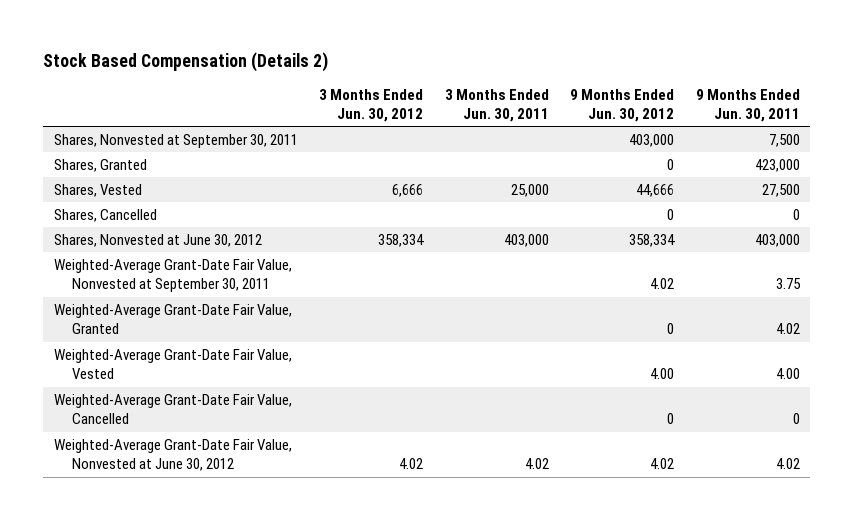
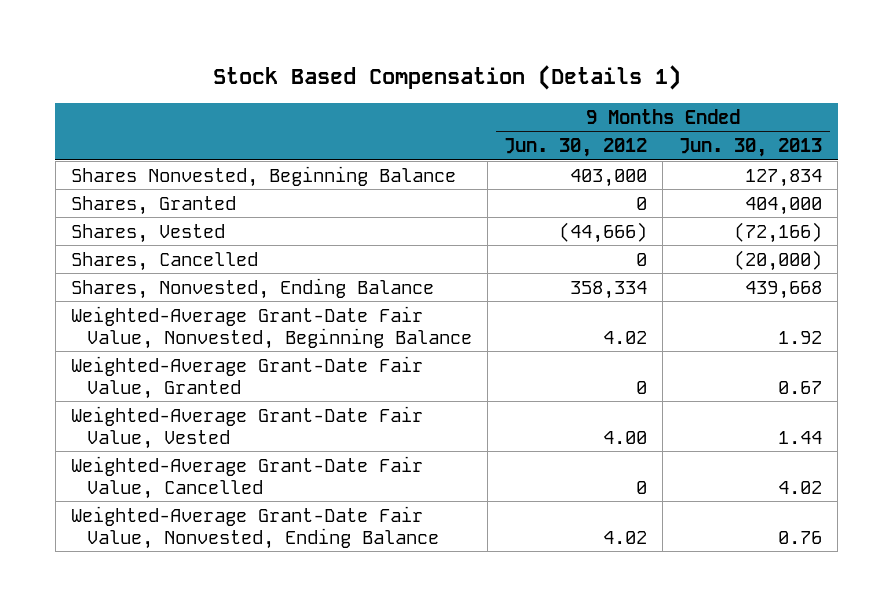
- Stock Based Compensation (Details 2)
+ Stock Based Compensation (Details 1)
- | 3 Months Ended Jun. 30, 2012 | 3 Months Ended Jun. 30, 2011 | 9 Months Ended Jun. 30, 2012 | 9 Months Ended Jun. 30, 2011
+ | 9 Months Ended Jun. 30, 2012 | 9 Months Ended Jun. 30, 2013
- Shares, Nonvested at September 30, 2011 | | | 403,000 | 7,500
+ Shares Nonvested, Beginning Balance | 403,000 | 127,834
- Shares, Vested | 6,666 | 25,000 | 44,666 | 27,500
+ Shares, Vested | (44,666) | (72,166)
- Shares, Nonvested at June 30, 2012 | 358,334 | 403,000 | 358,334 | 403,000
- Weighted-Average Grant-Date Fair Value, Nonvested at September 30, 2011 | | | 4.02 | 3.75
+ Shares, Nonvested, Ending Balance | 358,334 | 439,668
+ Weighted-Average Grant-Date Fair Value, Nonvested, Beginning Balance | 4.02 | 1.92
- Weighted-Average Grant-Date Fair Value, Nonvested at June 30, 2012 | 4.02 | 4.02 | 4.02 | 4.02
+ Weighted-Average Grant-Date Fair Value, Nonvested, Ending Balance | 4.02 | 0.76

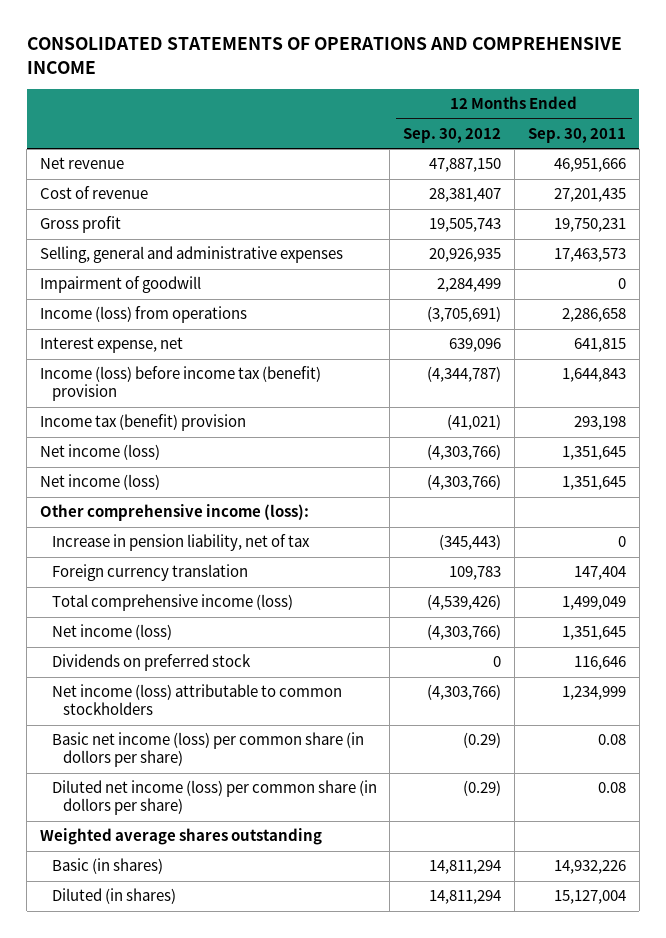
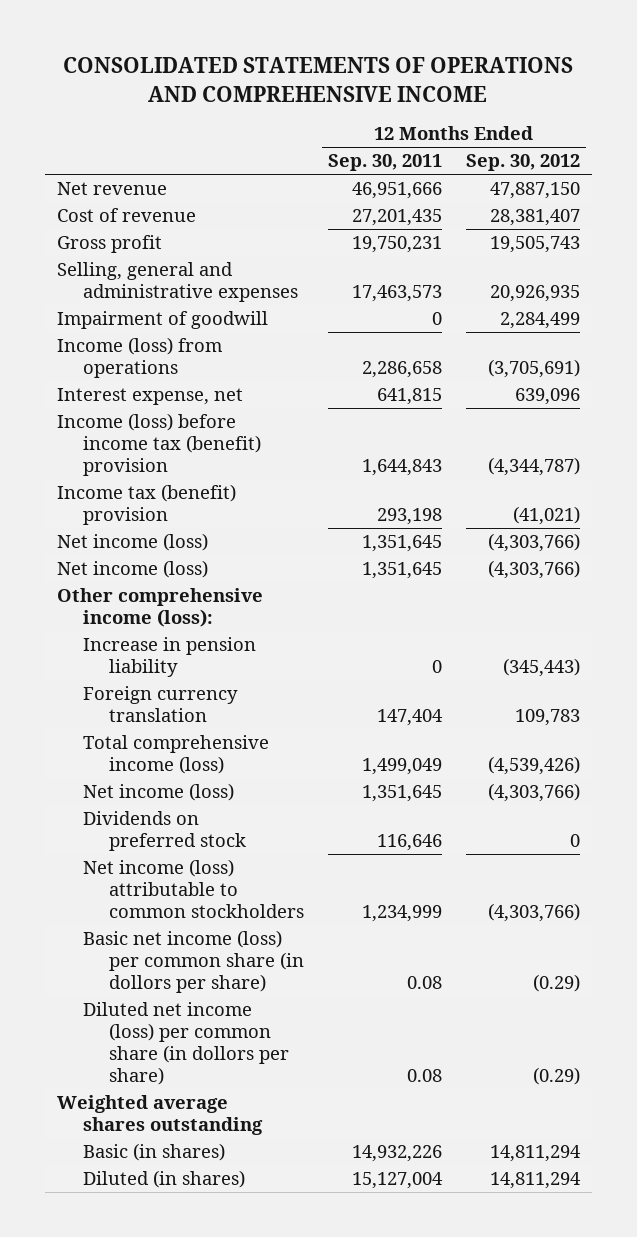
- | 12 Months Ended Sep. 30, 2012 | 12 Months Ended Sep. 30, 2011
+ | 12 Months Ended Sep. 30, 2011 | 12 Months Ended Sep. 30, 2012
- Increase in pension liability, net of tax | (345,443) | 0
+ Increase in pension liability | 0 | (345,443)

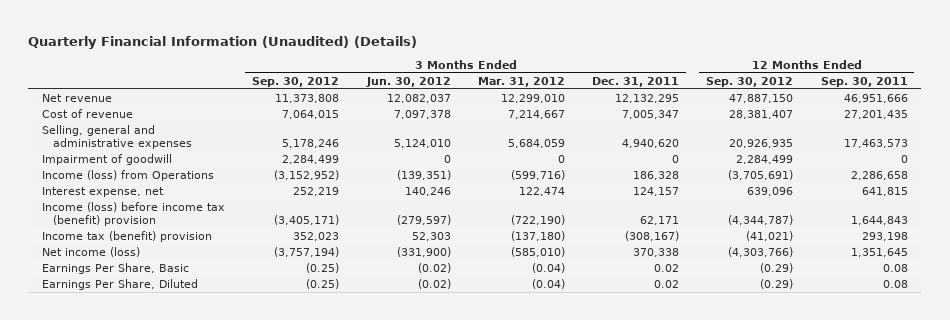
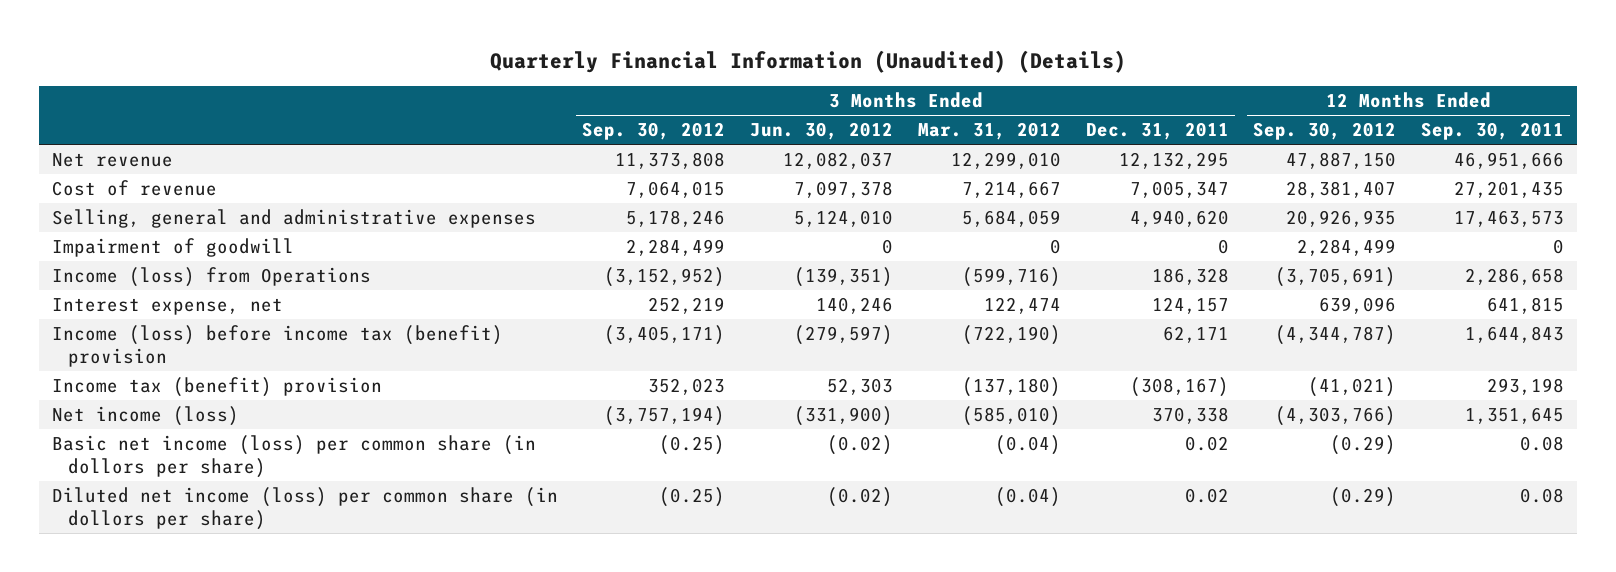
- Earnings Per Share, Basic | (0.25) | (0.02) | (0.04) | 0.02 | (0.29) | 0.08
- Earnings Per Share, Diluted | (0.25) | (0.02) | (0.04) | 0.02 | (0.29) | 0.08
+ Basic net income (loss) per common share (in dollors per share) | (0.25) | (0.02) | (0.04) | 0.02 | (0.29) | 0.08
+ Diluted net income (loss) per common share (in dollors per share) | (0.25) | (0.02) | (0.04) | 0.02 | (0.29) | 0.08

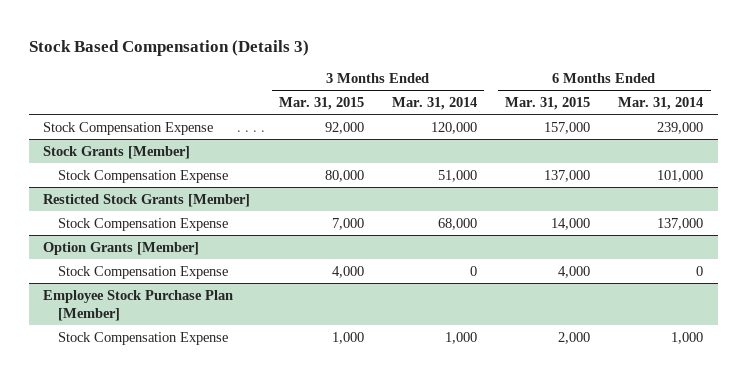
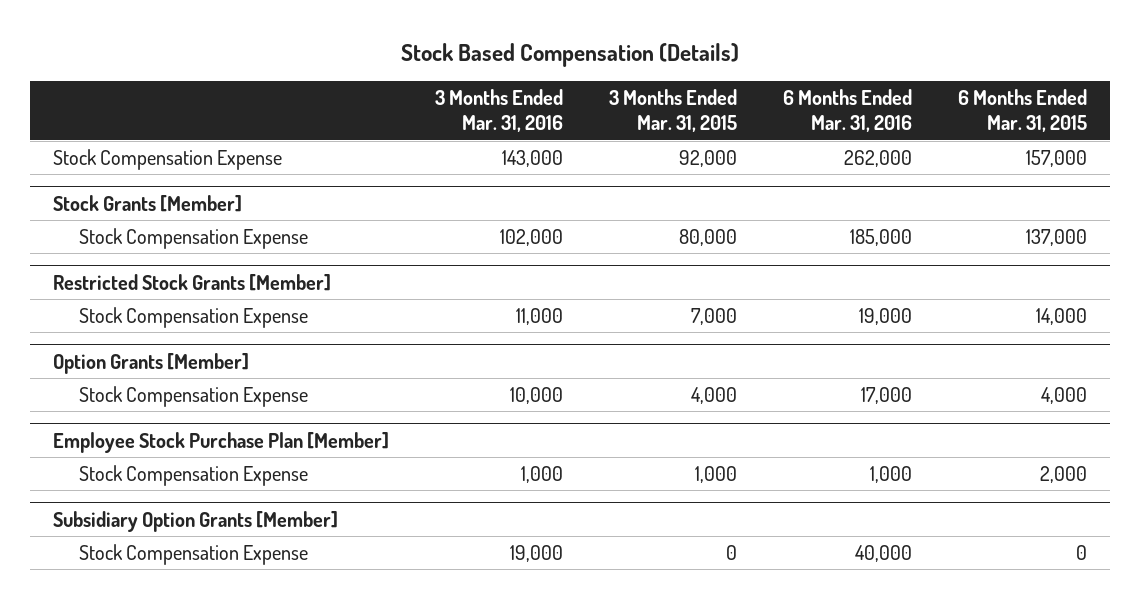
- Stock Based Compensation (Details 3)
+ Stock Based Compensation (Details)
- | 3 Months Ended Mar. 31, 2015 | 3 Months Ended Mar. 31, 2014 | 6 Months Ended Mar. 31, 2015 | 6 Months Ended Mar. 31, 2014
+ | 3 Months Ended Mar. 31, 2016 | 3 Months Ended Mar. 31, 2015 | 6 Months Ended Mar. 31, 2016 | 6 Months Ended Mar. 31, 2015
- Resticted Stock Grants [Member]
+ Restricted Stock Grants [Member]
+ Subsidiary Option Grants [Member]
+ Stock Compensation Expense | 19,000 | 0 | 40,000 | 0

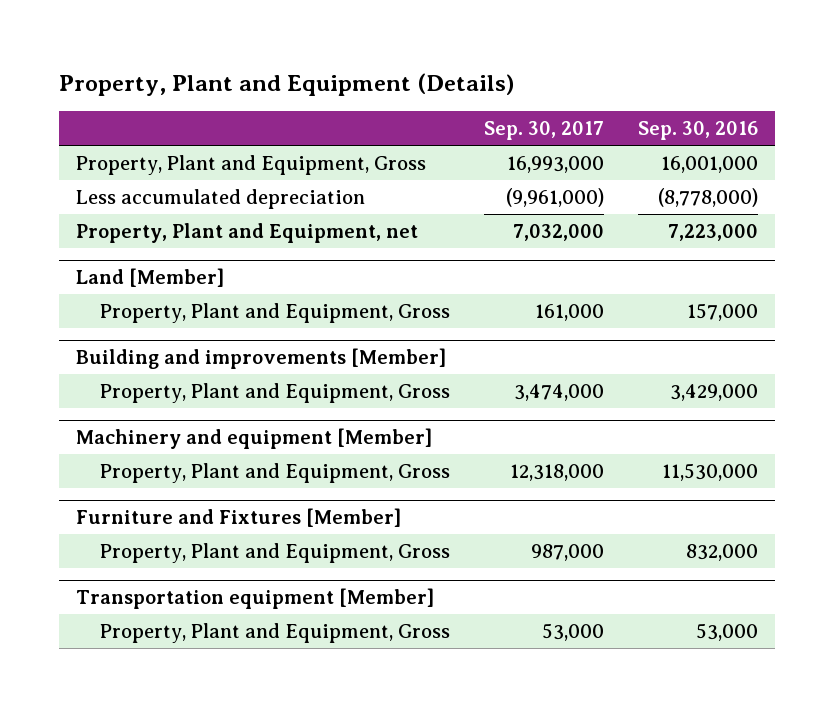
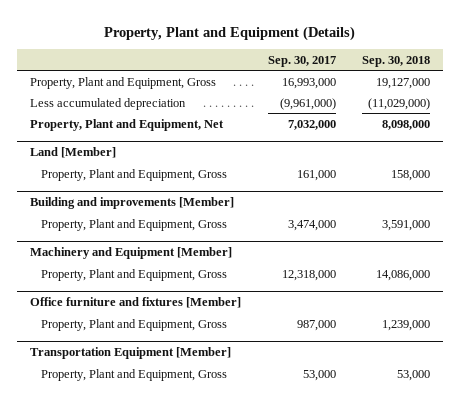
- | Sep. 30, 2017 | Sep. 30, 2016
+ | Sep. 30, 2017 | Sep. 30, 2018
- Property, Plant and Equipment, net | 7,032,000 | 7,223,000
+ Property, Plant and Equipment, Net | 7,032,000 | 8,098,000
- Machinery and equipment [Member]
+ Machinery and Equipment [Member]
- Furniture and Fixtures [Member]
+ Office furniture and fixtures [Member]
- Transportation equipment [Member]
+ Transportation Equipment [Member]

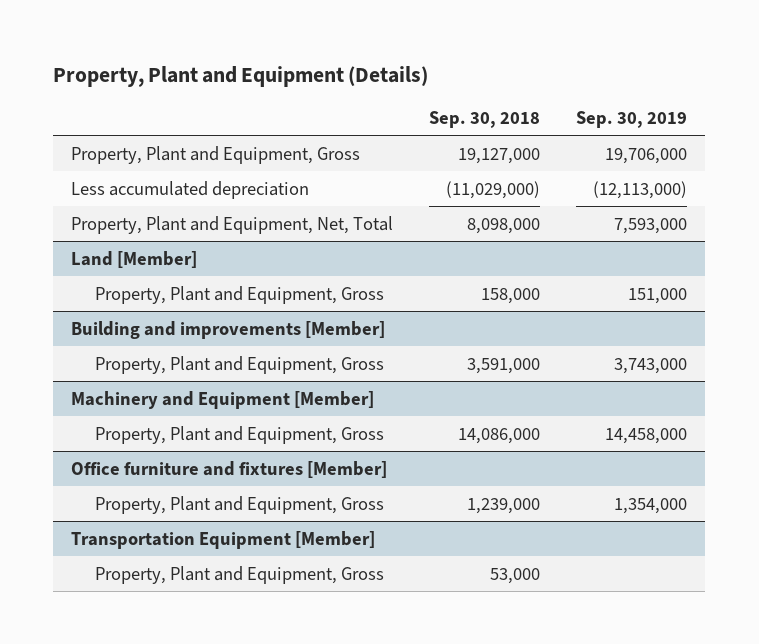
- | Sep. 30, 2017 | Sep. 30, 2018
+ | Sep. 30, 2018 | Sep. 30, 2019
- Property, Plant and Equipment, Net | 7,032,000 | 8,098,000
+ Property, Plant and Equipment, Net, Total | 8,098,000 | 7,593,000

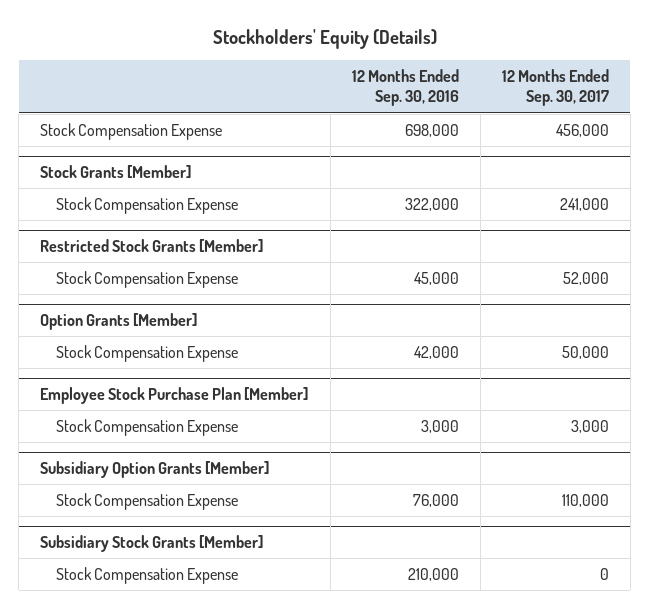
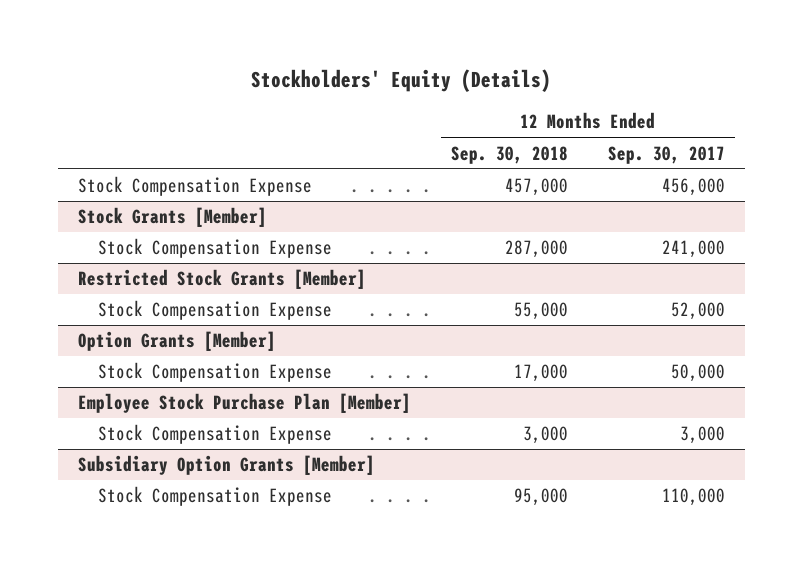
- | 12 Months Ended Sep. 30, 2016 | 12 Months Ended Sep. 30, 2017
+ | 12 Months Ended Sep. 30, 2018 | 12 Months Ended Sep. 30, 2017
- Subsidiary Stock Grants [Member]
- Stock Compensation Expense | 210,000 | 0

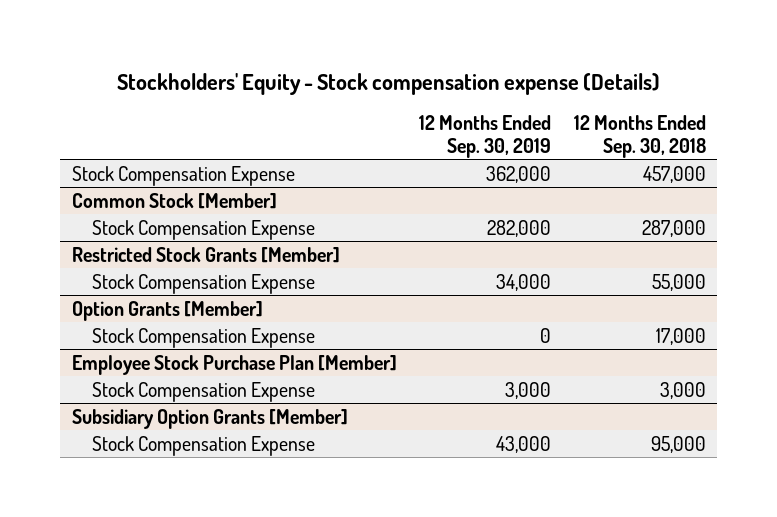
- Stockholders' Equity (Details)
+ Stockholders' Equity - Stock compensation expense (Details)
- | 12 Months Ended Sep. 30, 2018 | 12 Months Ended Sep. 30, 2017
+ | 12 Months Ended Sep. 30, 2019 | 12 Months Ended Sep. 30, 2018
- Stock Grants [Member]
+ Common Stock [Member]

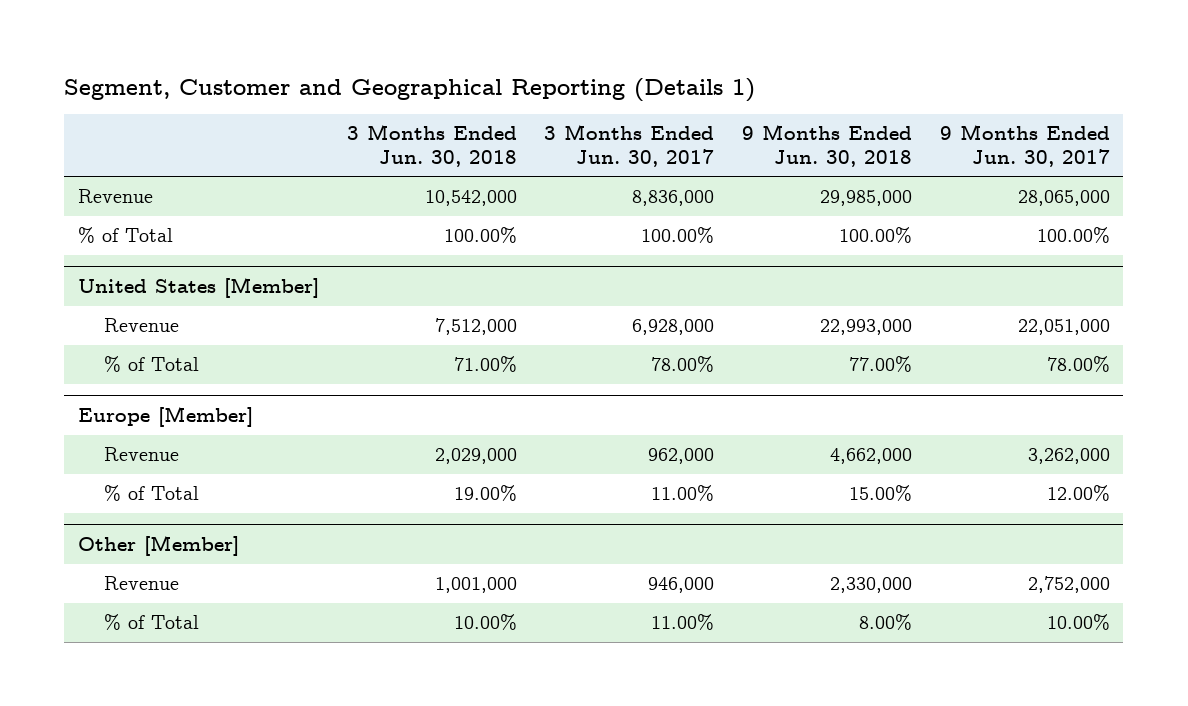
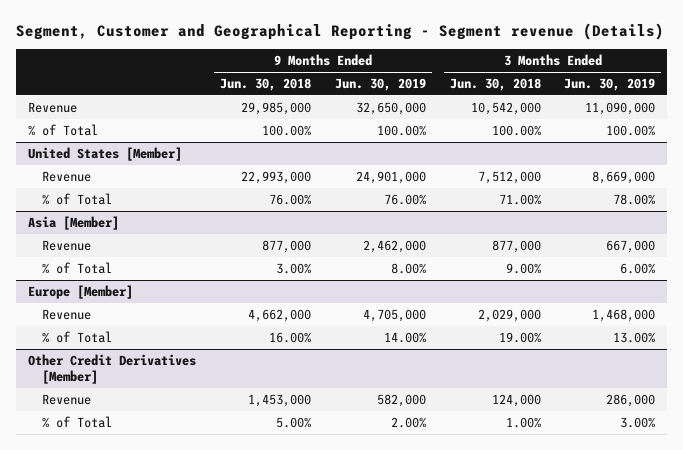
- Segment, Customer and Geographical Reporting (Details 1)
+ Segment, Customer and Geographical Reporting - Segment revenue (Details)
- | 3 Months Ended Jun. 30, 2018 | 3 Months Ended Jun. 30, 2017 | 9 Months Ended Jun. 30, 2018 | 9 Months Ended Jun. 30, 2017
+ | 9 Months Ended Jun. 30, 2018 | 9 Months Ended Jun. 30, 2019 | 3 Months Ended Jun. 30, 2018 | 3 Months Ended Jun. 30, 2019
@ United States [Member]
- % of Total | 71.00% | 78.00% | 77.00% | 78.00%
+ % of Total | 76.00% | 76.00% | 71.00% | 78.00%
+ Asia [Member]
+ Revenue | 877,000 | 2,462,000 | 877,000 | 667,000
+ % of Total | 3.00% | 8.00% | 9.00% | 6.00%
@ Europe [Member]
- % of Total | 19.00% | 11.00% | 15.00% | 12.00%
- Other [Member]
- Revenue | 1,001,000 | 946,000 | 2,330,000 | 2,752,000
- % of Total | 10.00% | 11.00% | 8.00% | 10.00%
@ Europe [Member]
+ % of Total | 16.00% | 14.00% | 19.00% | 13.00%
+ Other Credit Derivatives [Member]
+ Revenue | 1,453,000 | 582,000 | 124,000 | 286,000
+ % of Total | 5.00% | 2.00% | 1.00% | 3.00%

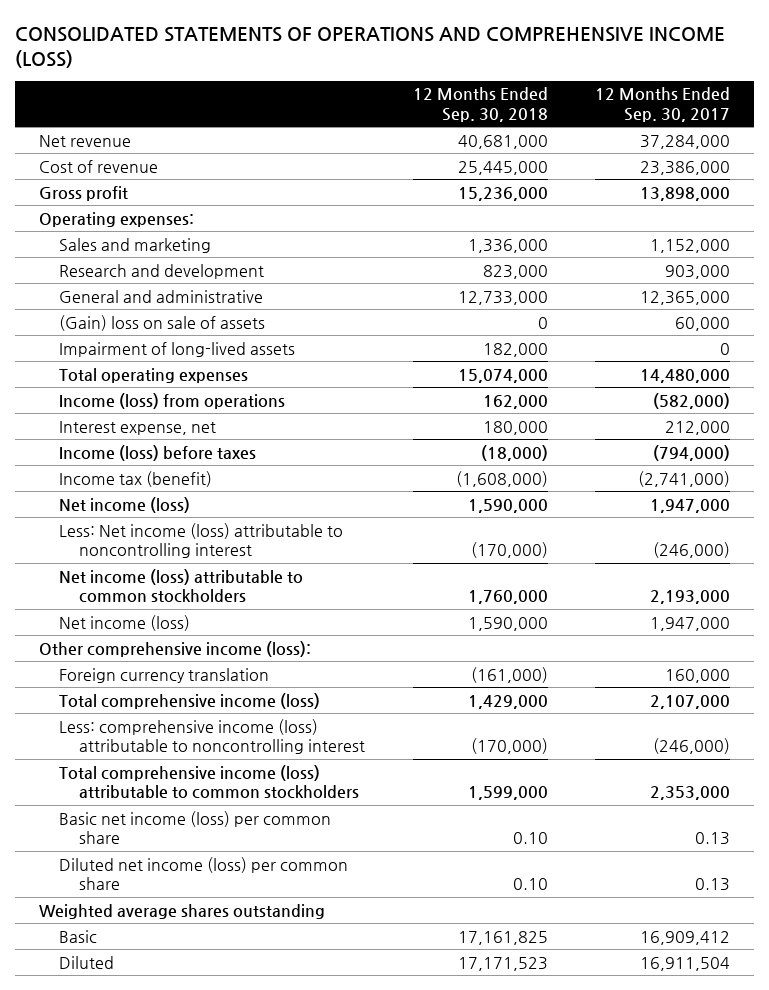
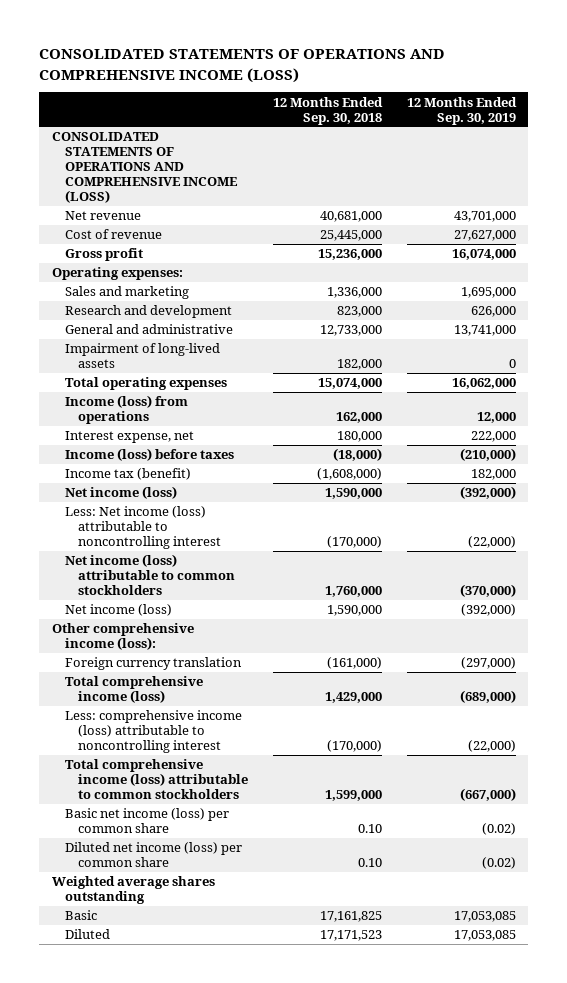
- | 12 Months Ended Sep. 30, 2018 | 12 Months Ended Sep. 30, 2017
+ | 12 Months Ended Sep. 30, 2018 | 12 Months Ended Sep. 30, 2019
+ CONSOLIDATED STATEMENTS OF OPERATIONS AND COMPREHENSIVE INCOME (LOSS)
- (Gain) loss on sale of assets | 0 | 60,000

